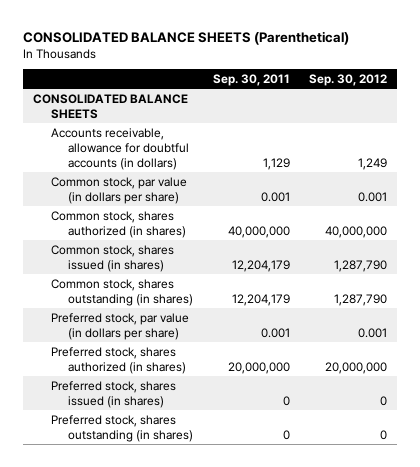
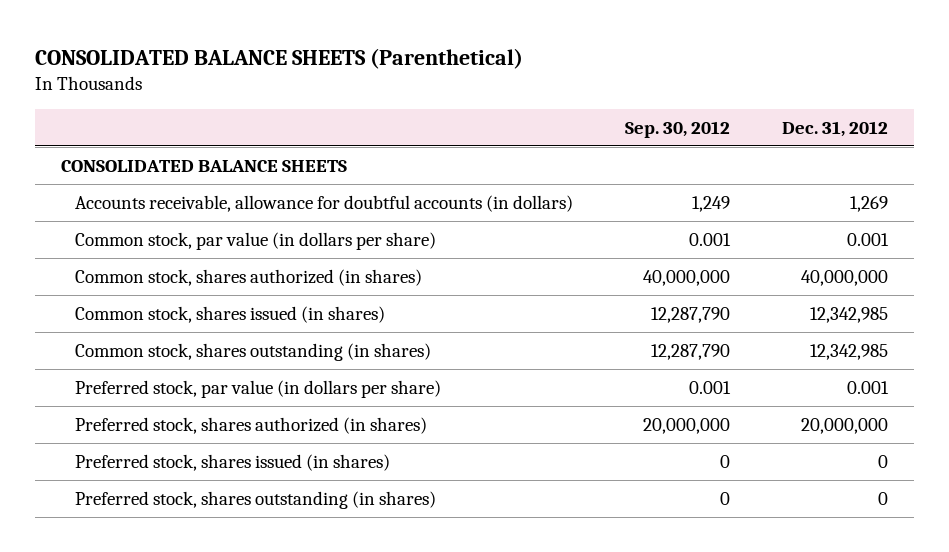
- | Sep. 30, 2011 | Sep. 30, 2012
+ | Sep. 30, 2012 | Dec. 31, 2012
- Common stock, shares issued (in shares) | 12,204,179 | 1,287,790
- Common stock, shares outstanding (in shares) | 12,204,179 | 1,287,790
+ Common stock, shares issued (in shares) | 12,287,790 | 12,342,985
+ Common stock, shares outstanding (in shares) | 12,287,790 | 12,342,985

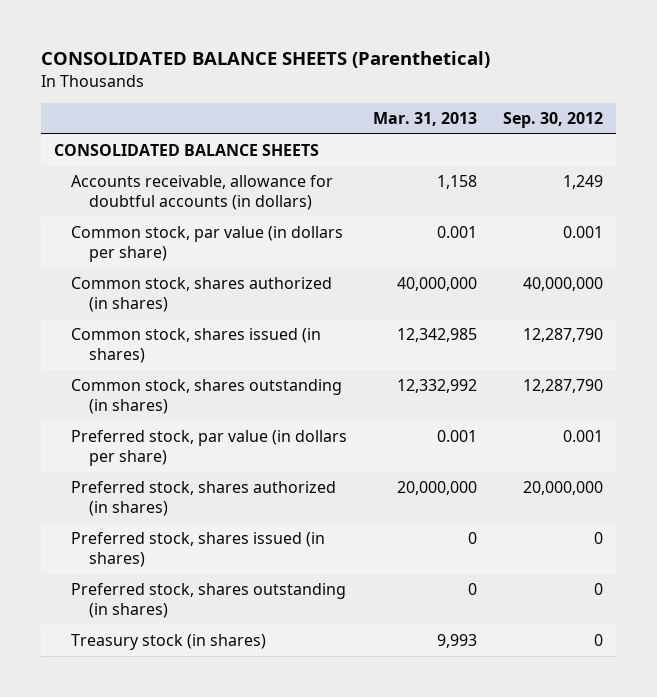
- | Sep. 30, 2012 | Dec. 31, 2012
+ | Mar. 31, 2013 | Sep. 30, 2012
+ Treasury stock (in shares) | 9,993 | 0

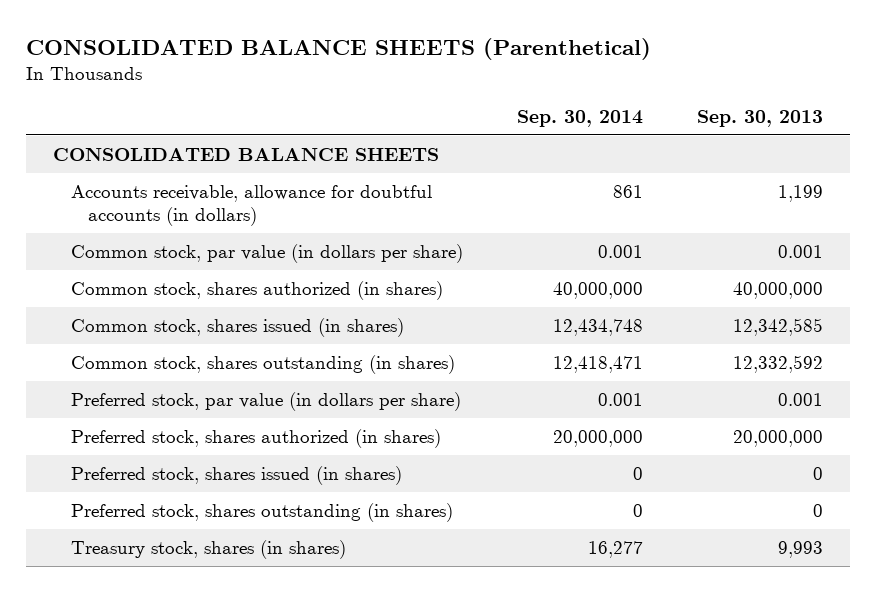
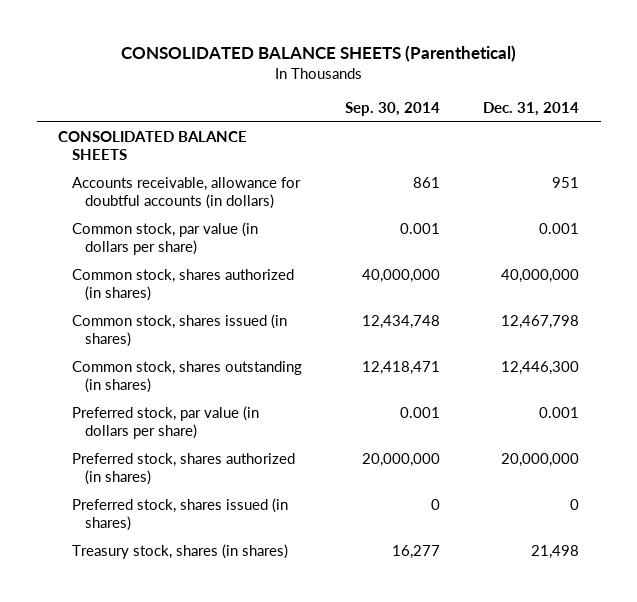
- | Sep. 30, 2014 | Sep. 30, 2013
+ | Sep. 30, 2014 | Dec. 31, 2014
- Preferred stock, shares outstanding (in shares) | 0 | 0

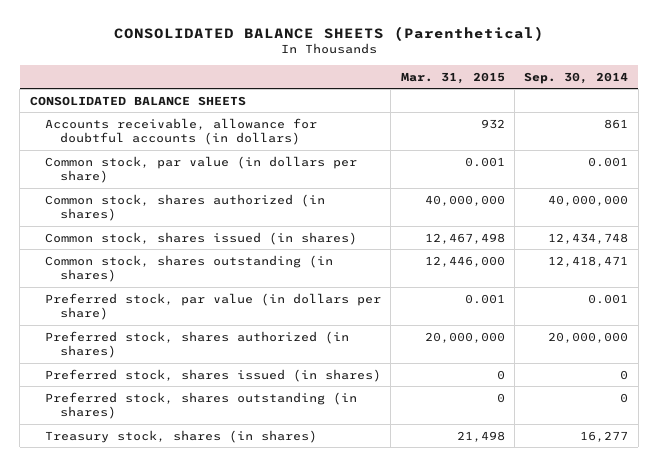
- | Sep. 30, 2014 | Dec. 31, 2014
+ | Mar. 31, 2015 | Sep. 30, 2014
+ Preferred stock, shares outstanding (in shares) | 0 | 0

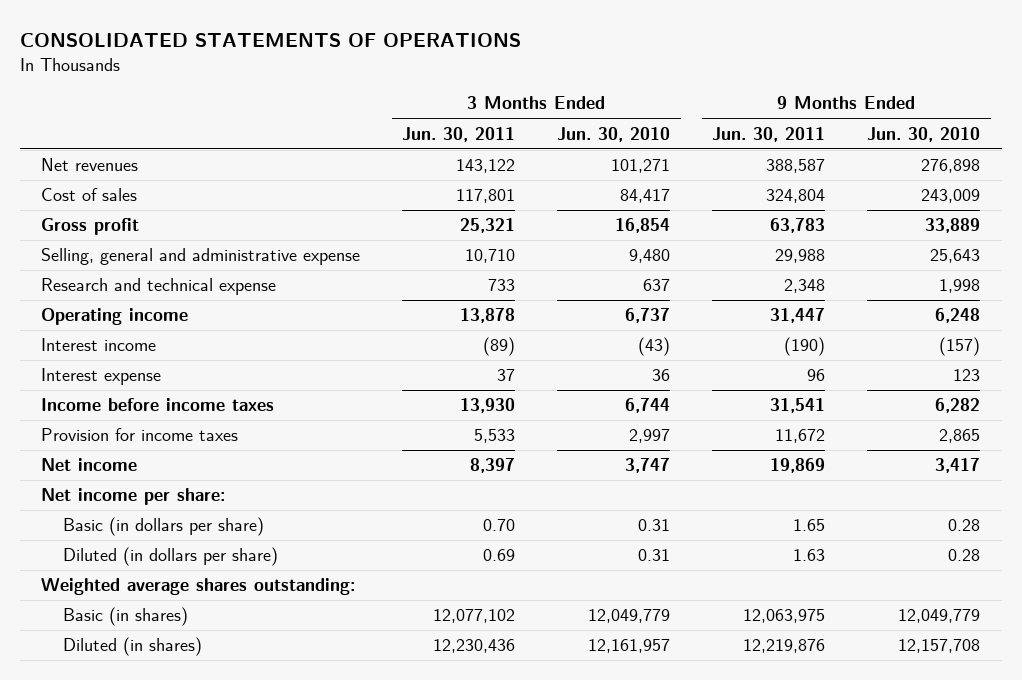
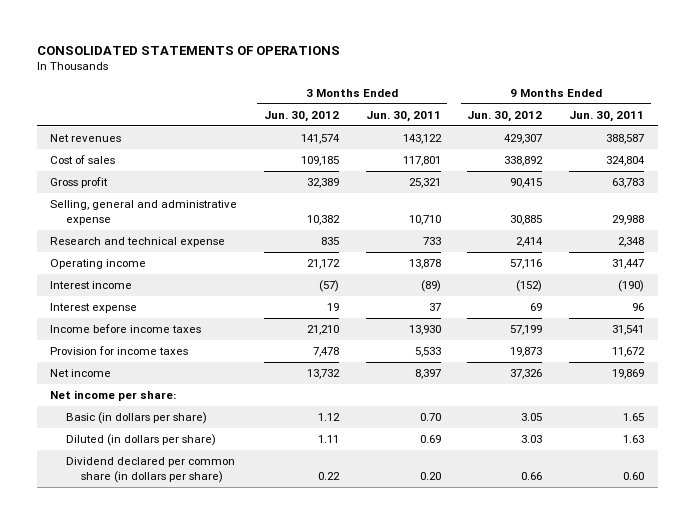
- | 3 Months Ended Jun. 30, 2011 | 3 Months Ended Jun. 30, 2010 | 9 Months Ended Jun. 30, 2011 | 9 Months Ended Jun. 30, 2010
+ | 3 Months Ended Jun. 30, 2012 | 3 Months Ended Jun. 30, 2011 | 9 Months Ended Jun. 30, 2012 | 9 Months Ended Jun. 30, 2011
- Weighted average shares outstanding:
- Basic (in shares) | 12,077,102 | 12,049,779 | 12,063,975 | 12,049,779
- Diluted (in shares) | 12,230,436 | 12,161,957 | 12,219,876 | 12,157,708
+ Dividend declared per common share (in dollars per share) | 0.22 | 0.20 | 0.66 | 0.60

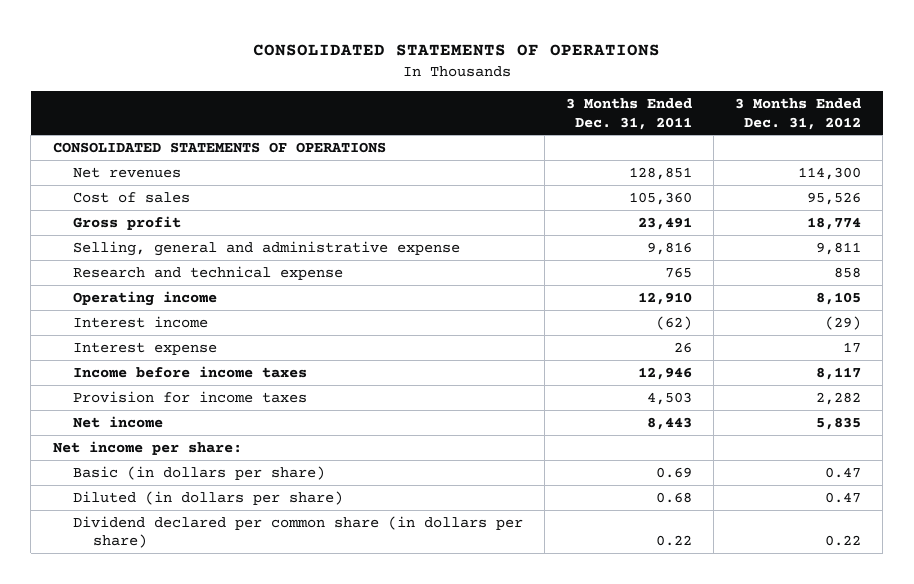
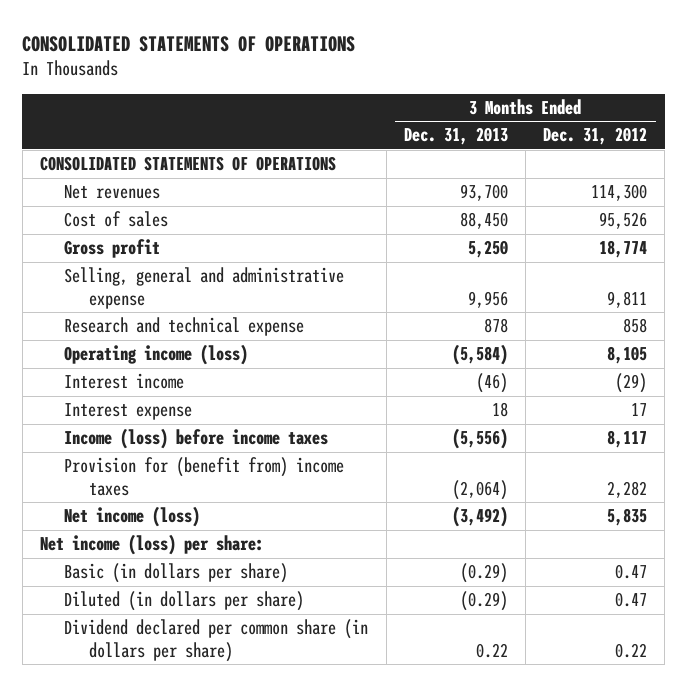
- | 3 Months Ended Dec. 31, 2011 | 3 Months Ended Dec. 31, 2012
+ | 3 Months Ended Dec. 31, 2013 | 3 Months Ended Dec. 31, 2012
- Operating income | 12,910 | 8,105
+ Operating income (loss) | (5,584) | 8,105
- Income before income taxes | 12,946 | 8,117
- Provision for income taxes | 4,503 | 2,282
- Net income | 8,443 | 5,835
- Net income per share:
+ Income (loss) before income taxes | (5,556) | 8,117
+ Provision for (benefit from) income taxes | (2,064) | 2,282
+ Net income (loss) | (3,492) | 5,835
+ Net income (loss) per share:

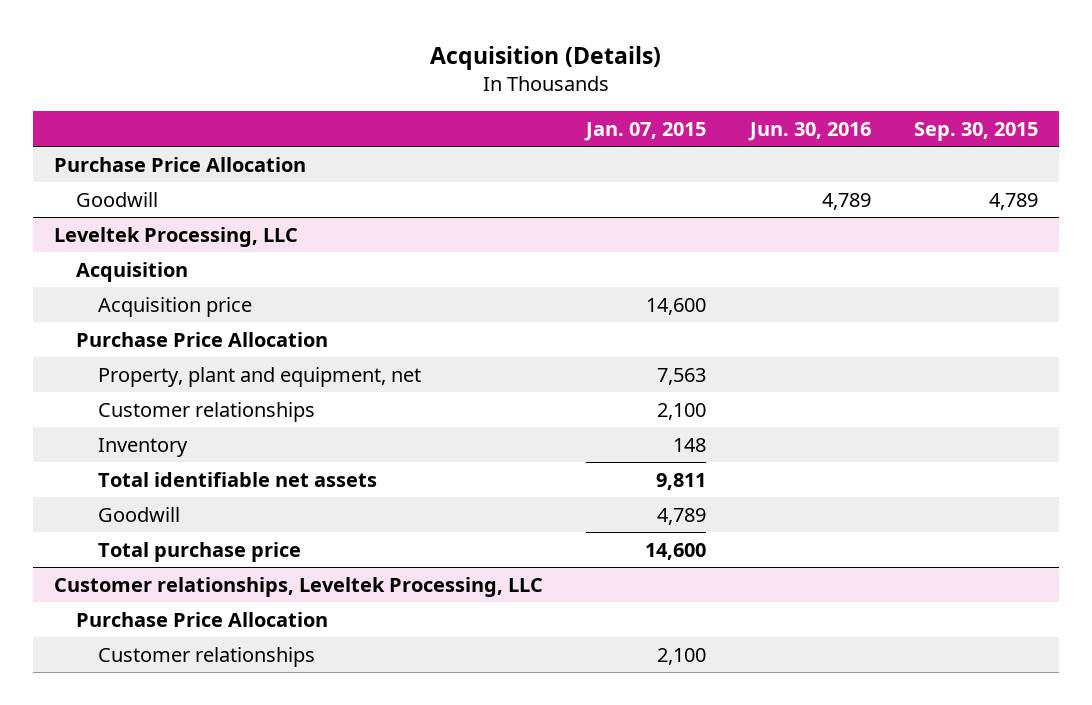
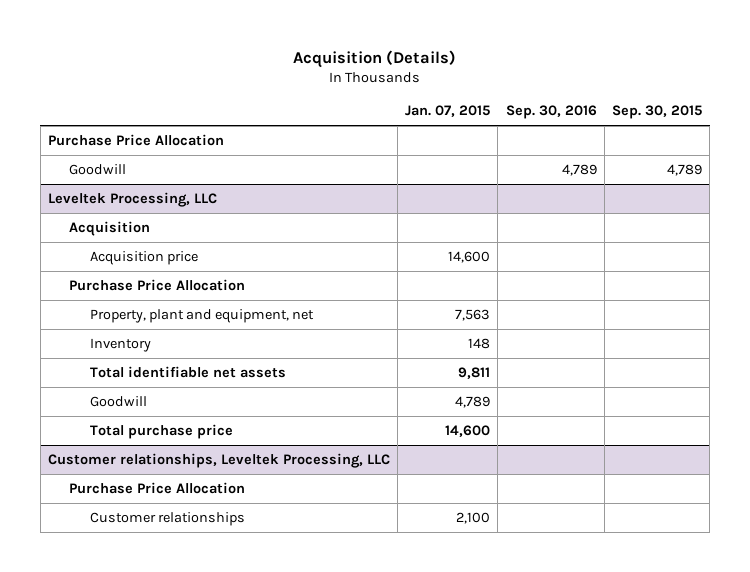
- | Jan. 07, 2015 | Jun. 30, 2016 | Sep. 30, 2015
+ | Jan. 07, 2015 | Sep. 30, 2016 | Sep. 30, 2015
@ Leveltek Processing, LLC
- Customer relationships | 2,100 | |

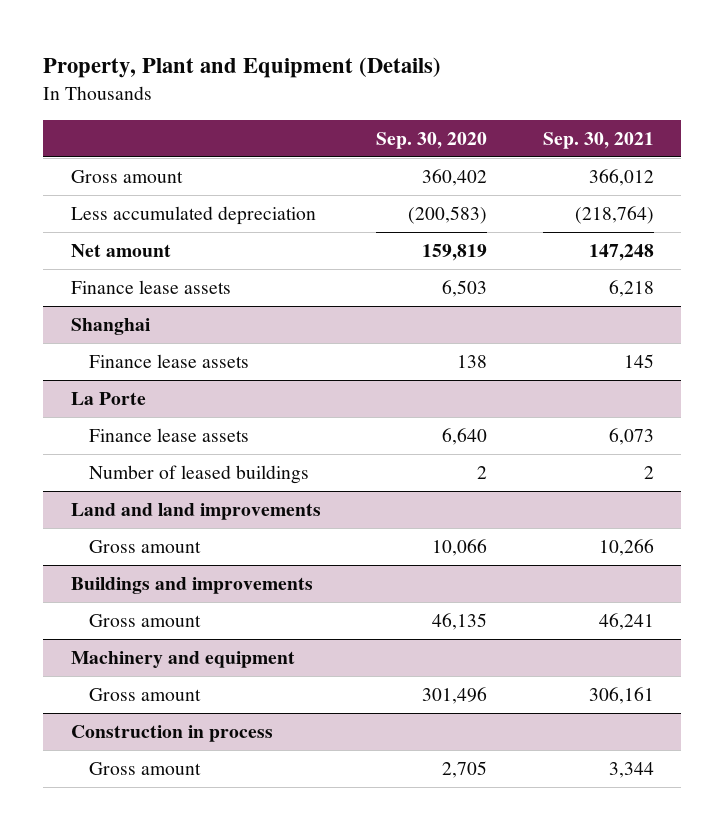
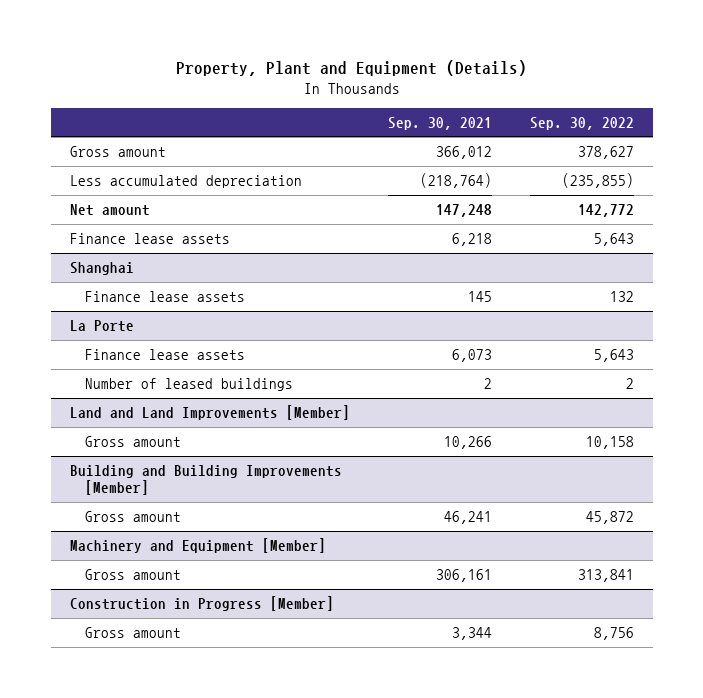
- | Sep. 30, 2020 | Sep. 30, 2021
+ | Sep. 30, 2021 | Sep. 30, 2022
- Land and land improvements
+ Land and Land Improvements [Member]
- Buildings and improvements
+ Building and Building Improvements [Member]
- Machinery and equipment
+ Machinery and Equipment [Member]
- Construction in process
+ Construction in Progress [Member]

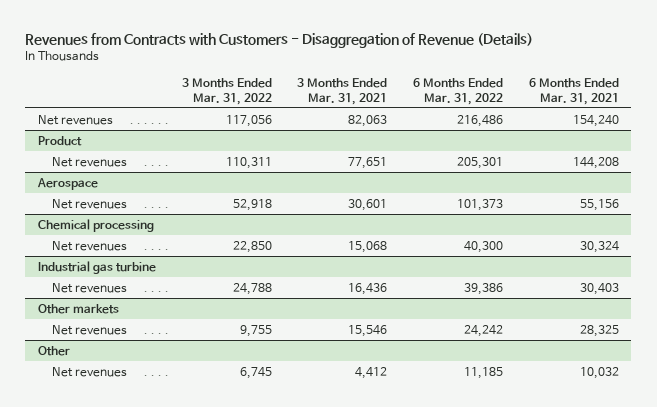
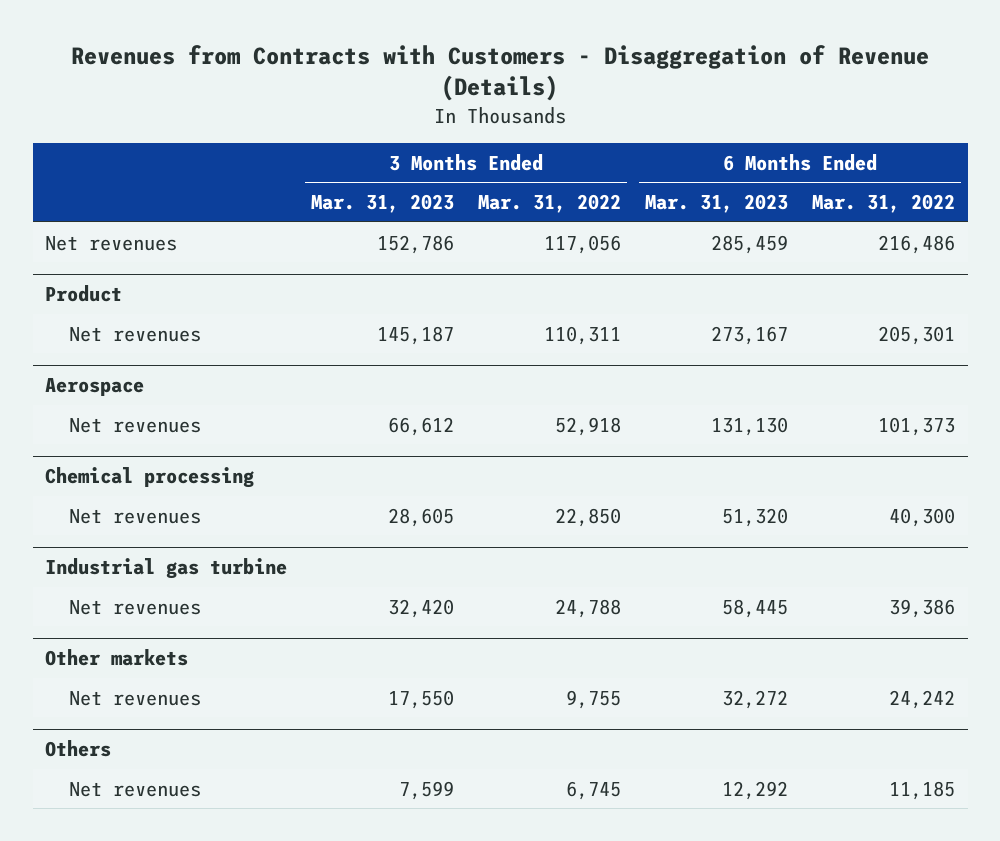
- | 3 Months Ended Mar. 31, 2022 | 3 Months Ended Mar. 31, 2021 | 6 Months Ended Mar. 31, 2022 | 6 Months Ended Mar. 31, 2021
+ | 3 Months Ended Mar. 31, 2023 | 3 Months Ended Mar. 31, 2022 | 6 Months Ended Mar. 31, 2023 | 6 Months Ended Mar. 31, 2022
- Other
+ Others

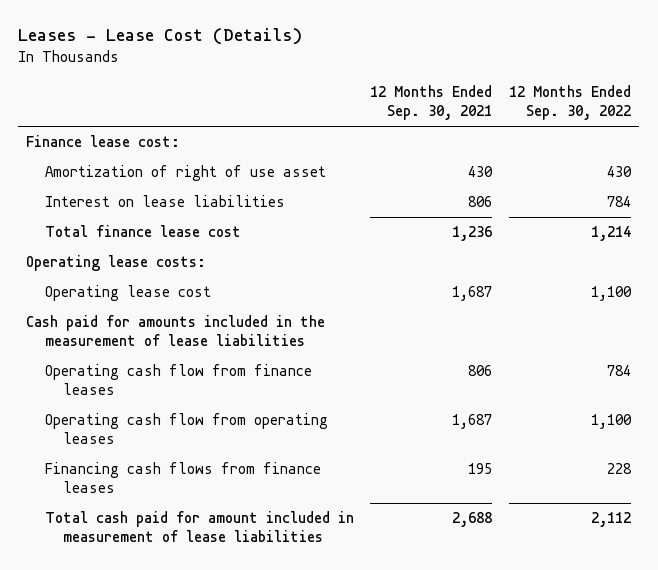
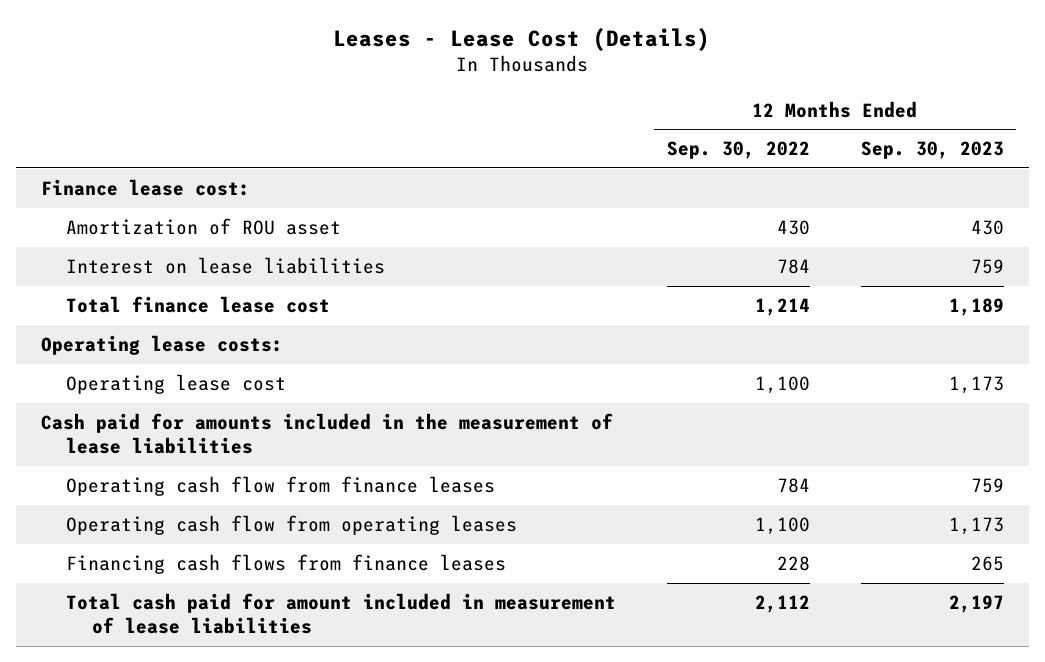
- | 12 Months Ended Sep. 30, 2021 | 12 Months Ended Sep. 30, 2022
+ | 12 Months Ended Sep. 30, 2022 | 12 Months Ended Sep. 30, 2023
- Amortization of right of use asset | 430 | 430
+ Amortization of ROU asset | 430 | 430

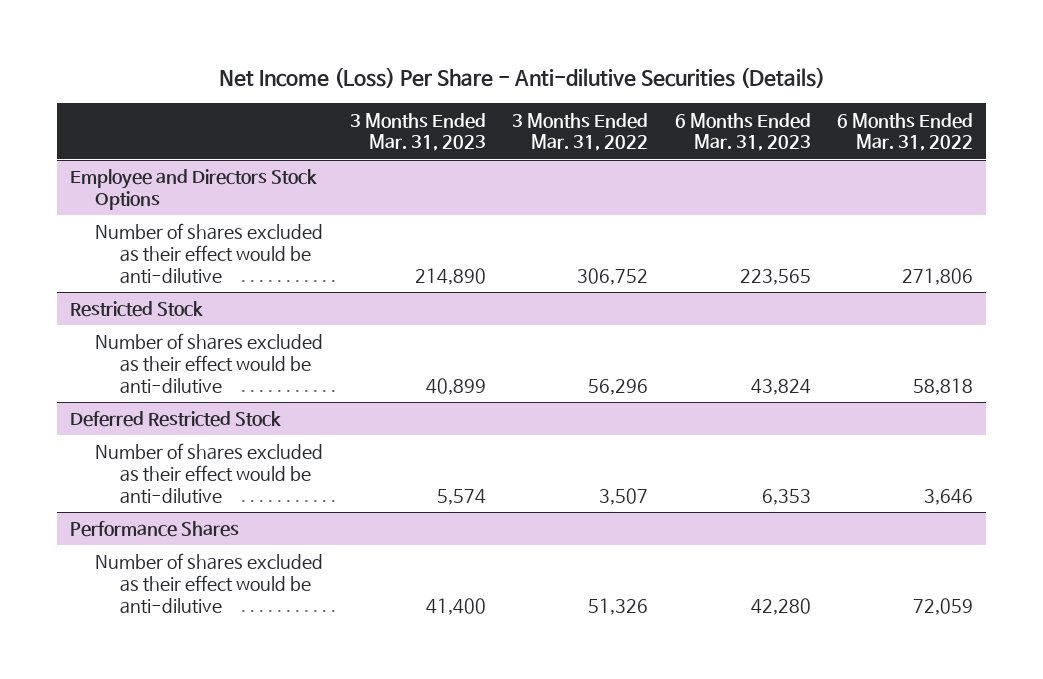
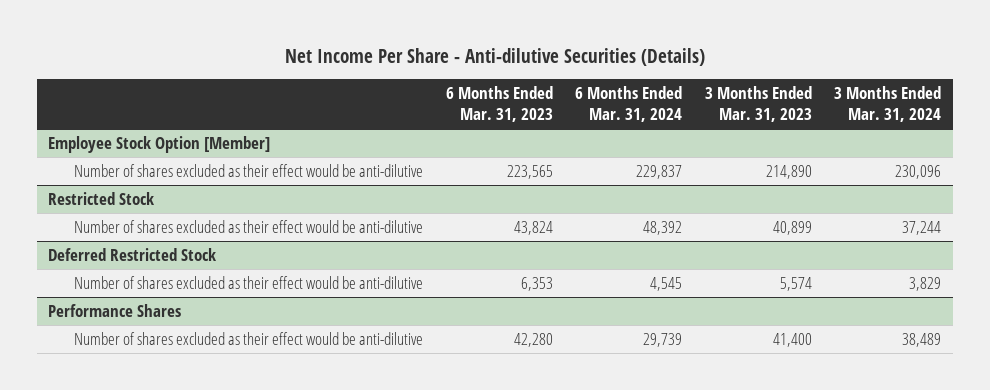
- Net Income (Loss) Per Share - Anti-dilutive Securities (Details)
+ Net Income Per Share - Anti-dilutive Securities (Details)
- | 3 Months Ended Mar. 31, 2023 | 3 Months Ended Mar. 31, 2022 | 6 Months Ended Mar. 31, 2023 | 6 Months Ended Mar. 31, 2022
+ | 6 Months Ended Mar. 31, 2023 | 6 Months Ended Mar. 31, 2024 | 3 Months Ended Mar. 31, 2023 | 3 Months Ended Mar. 31, 2024
- Employee and Directors Stock Options
+ Employee Stock Option [Member]

